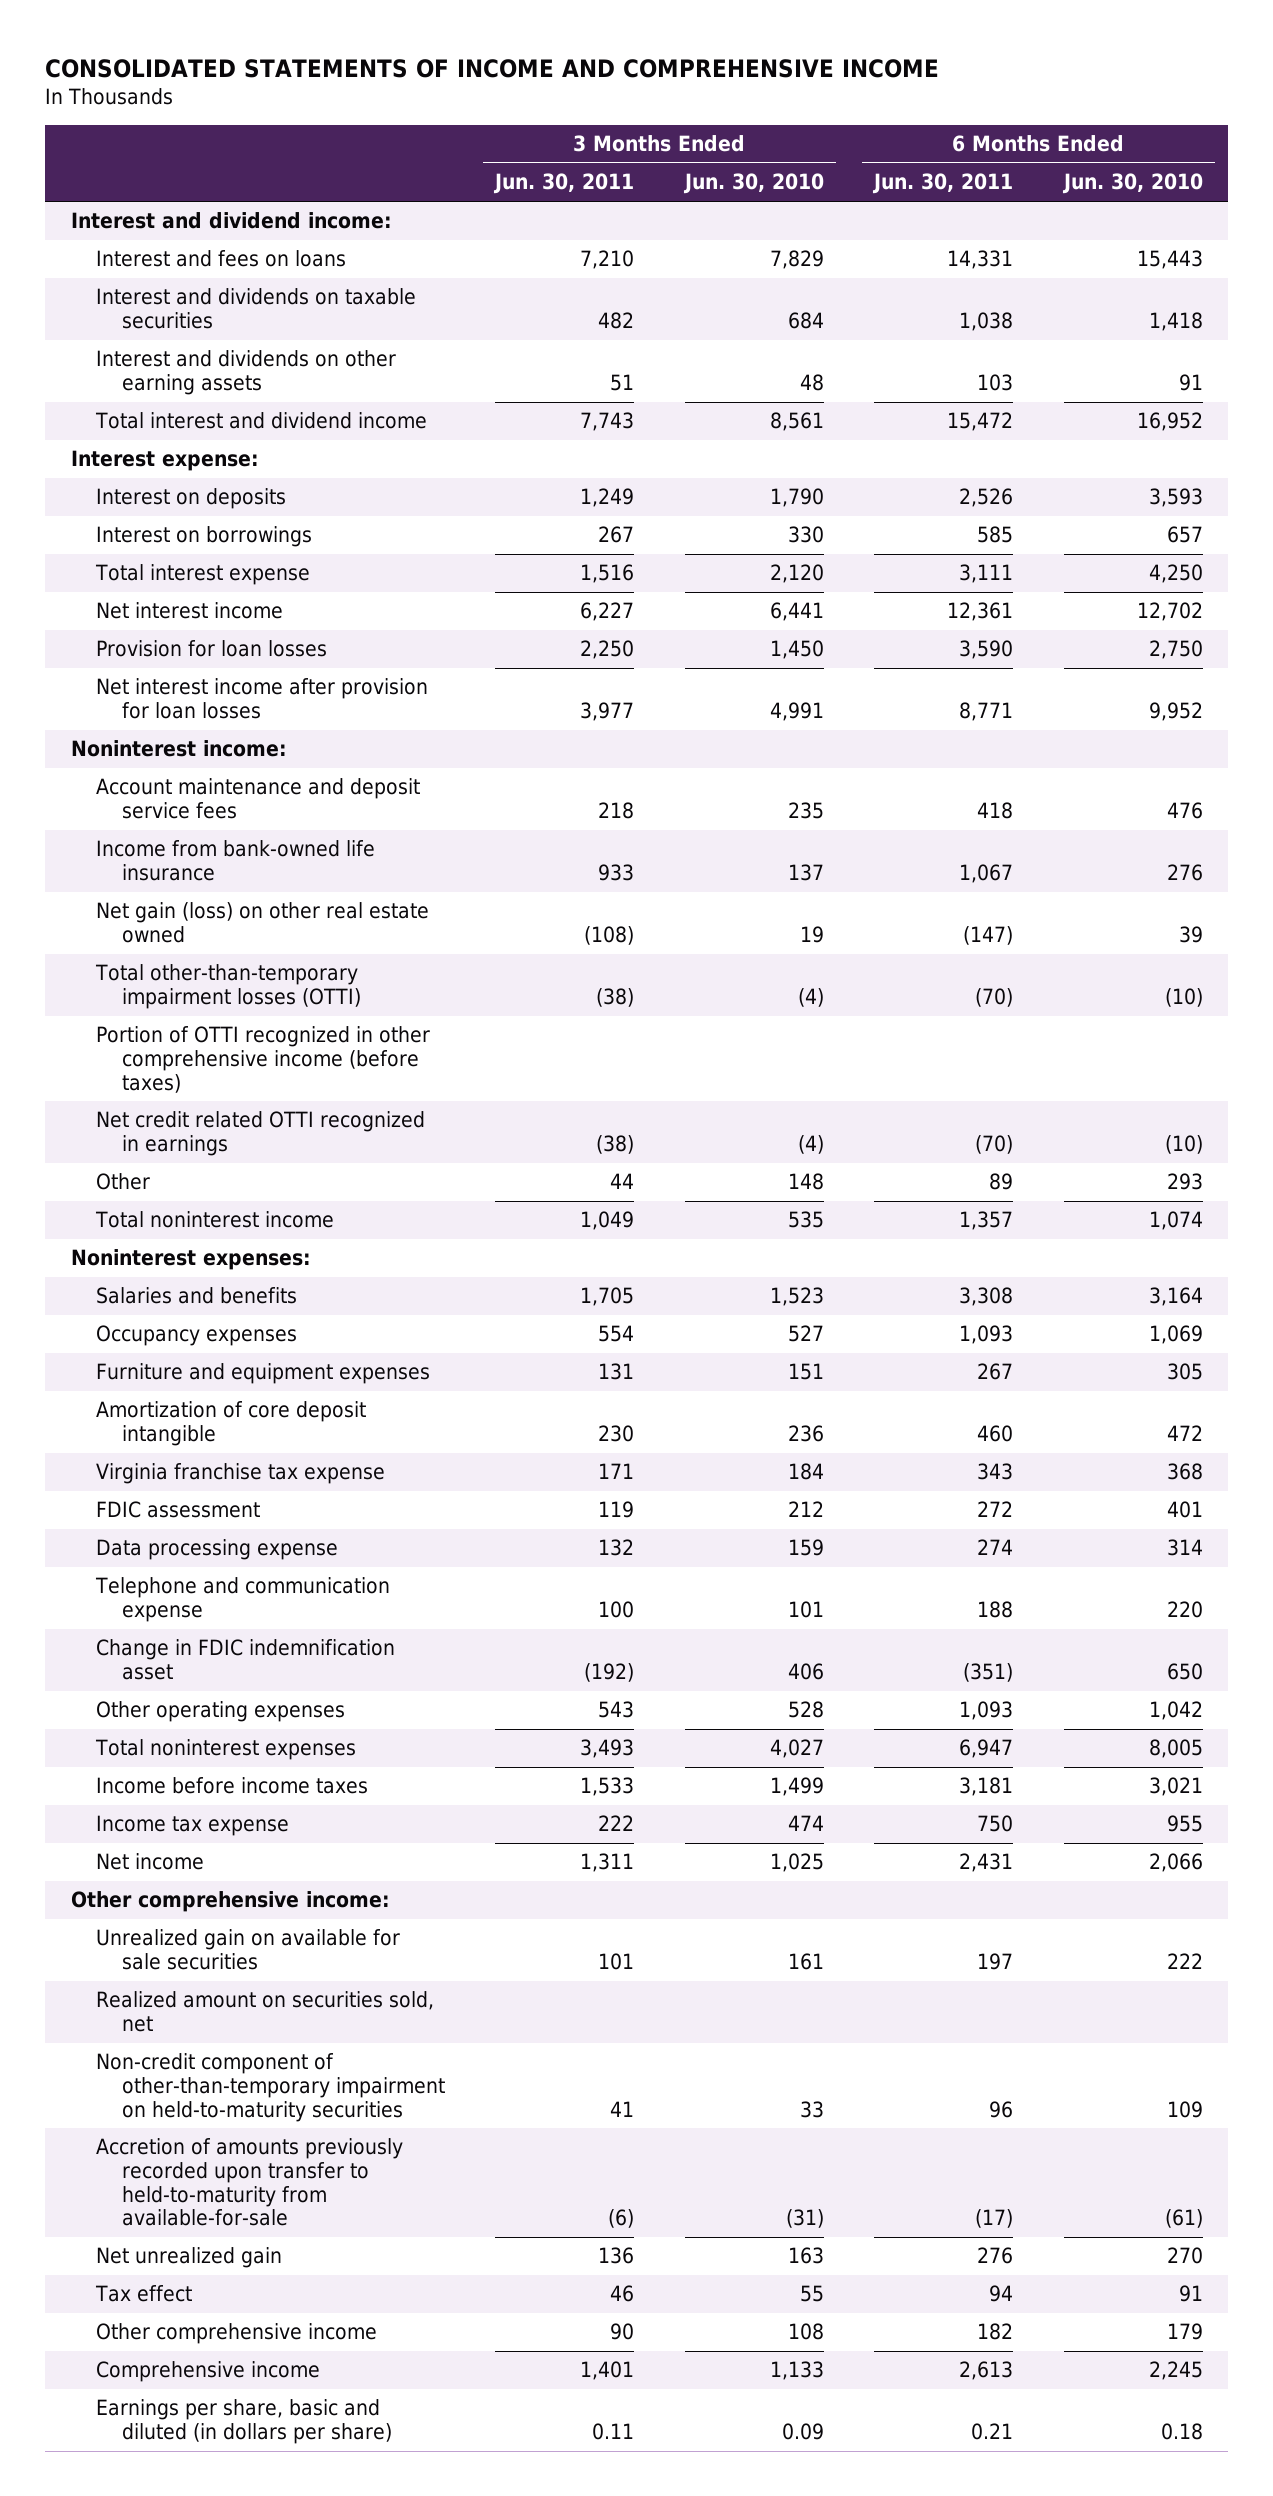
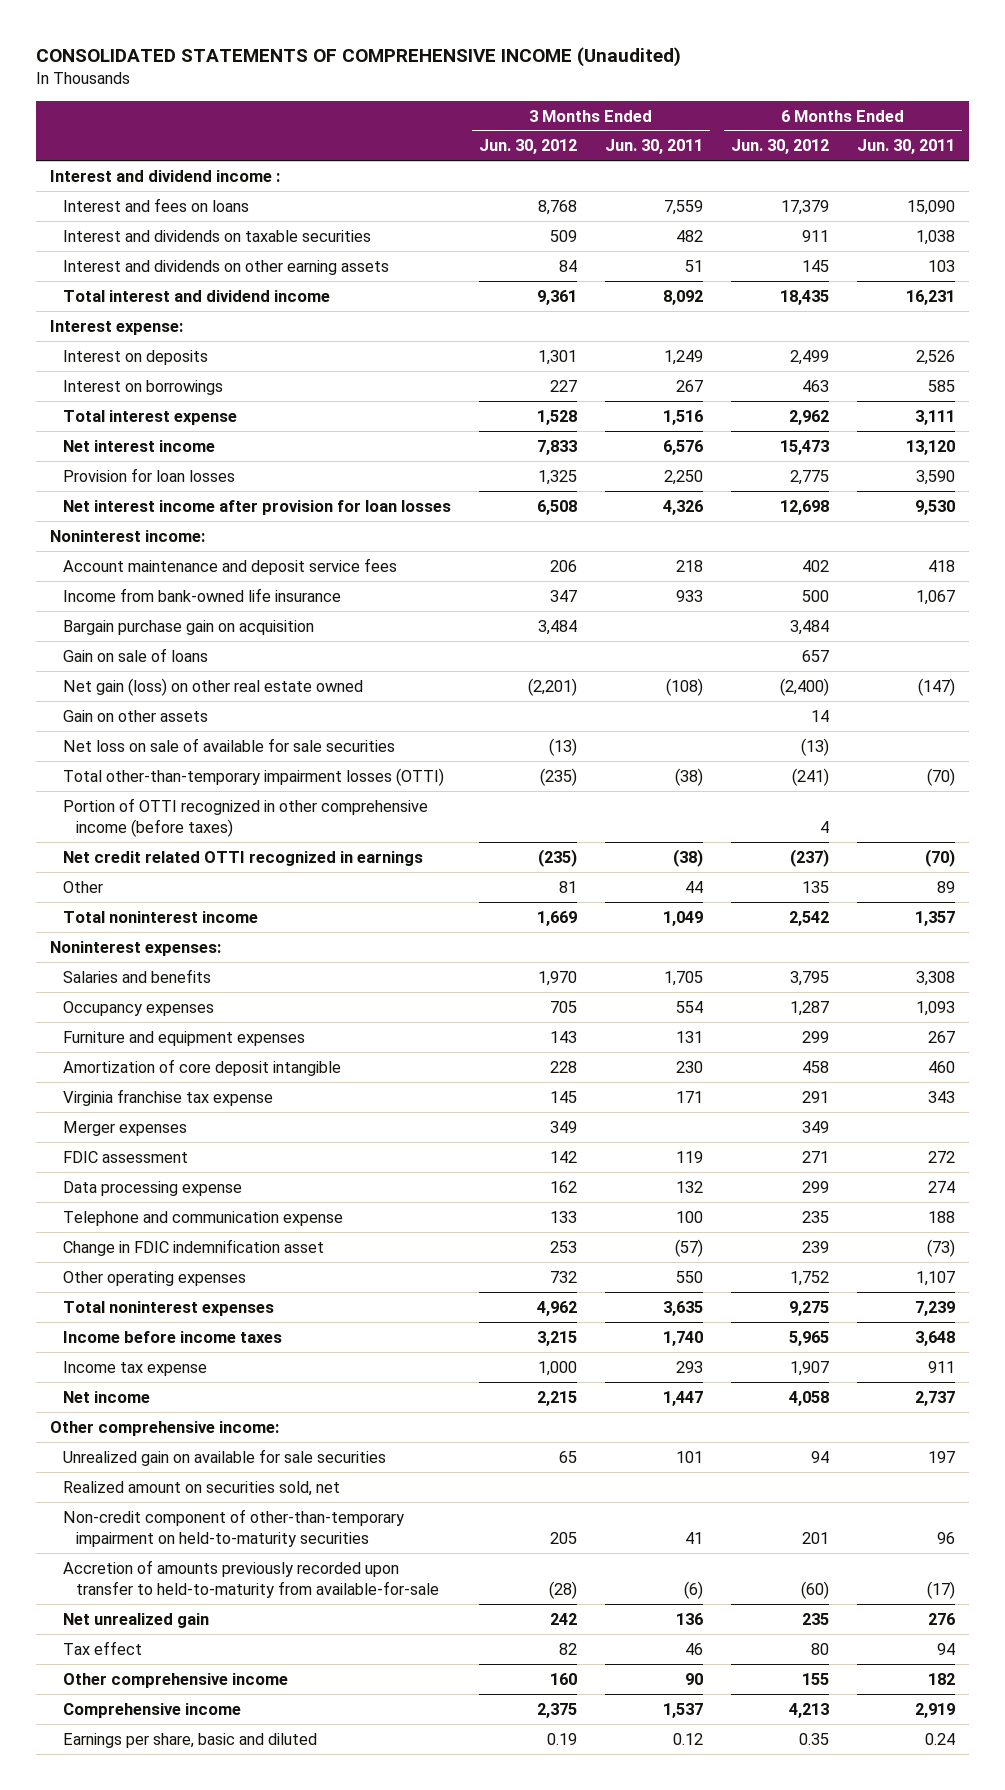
- CONSOLIDATED STATEMENTS OF INCOME AND COMPREHENSIVE INCOME
+ CONSOLIDATED STATEMENTS OF COMPREHENSIVE INCOME (Unaudited)
- | 3 Months Ended Jun. 30, 2011 | 3 Months Ended Jun. 30, 2010 | 6 Months Ended Jun. 30, 2011 | 6 Months Ended Jun. 30, 2010
+ | 3 Months Ended Jun. 30, 2012 | 3 Months Ended Jun. 30, 2011 | 6 Months Ended Jun. 30, 2012 | 6 Months Ended Jun. 30, 2011
- Interest and dividend income:
- Interest and fees on loans | 7,210 | 7,829 | 14,331 | 15,443
+ Interest and dividend income :
+ Interest and fees on loans | 8,768 | 7,559 | 17,379 | 15,090
- Total interest and dividend income | 7,743 | 8,561 | 15,472 | 16,952
+ Total interest and dividend income | 9,361 | 8,092 | 18,435 | 16,231
- Net interest income | 6,227 | 6,441 | 12,361 | 12,702
+ Net interest income | 7,833 | 6,576 | 15,473 | 13,120
- Net interest income after provision for loan losses | 3,977 | 4,991 | 8,771 | 9,952
+ Net interest income after provision for loan losses | 6,508 | 4,326 | 12,698 | 9,530
+ Bargain purchase gain on acquisition | 3,484 | | 3,484 |
+ Gain on sale of loans | | | 657 |
+ Gain on other assets | | | 14 |
+ Net loss on sale of available for sale securities | (13) | | (13) |
+ Merger expenses | 349 | | 349 |
- Change in FDIC indemnification asset | (192) | 406 | (351) | 650
- Other operating expenses | 543 | 528 | 1,093 | 1,042
- Total noninterest expenses | 3,493 | 4,027 | 6,947 | 8,005
- Income before income taxes | 1,533 | 1,499 | 3,181 | 3,021
- Income tax expense | 222 | 474 | 750 | 955
- Net income | 1,311 | 1,025 | 2,431 | 2,066
+ Change in FDIC indemnification asset | 253 | (57) | 239 | (73)
+ Other operating expenses | 732 | 550 | 1,752 | 1,107
+ Total noninterest expenses | 4,962 | 3,635 | 9,275 | 7,239
+ Income before income taxes | 3,215 | 1,740 | 5,965 | 3,648
+ Income tax expense | 1,000 | 293 | 1,907 | 911
+ Net income | 2,215 | 1,447 | 4,058 | 2,737
- Comprehensive income | 1,401 | 1,133 | 2,613 | 2,245
- Earnings per share, basic and diluted (in dollars per share) | 0.11 | 0.09 | 0.21 | 0.18
+ Comprehensive income | 2,375 | 1,537 | 4,213 | 2,919
+ Earnings per share, basic and diluted | 0.19 | 0.12 | 0.35 | 0.24

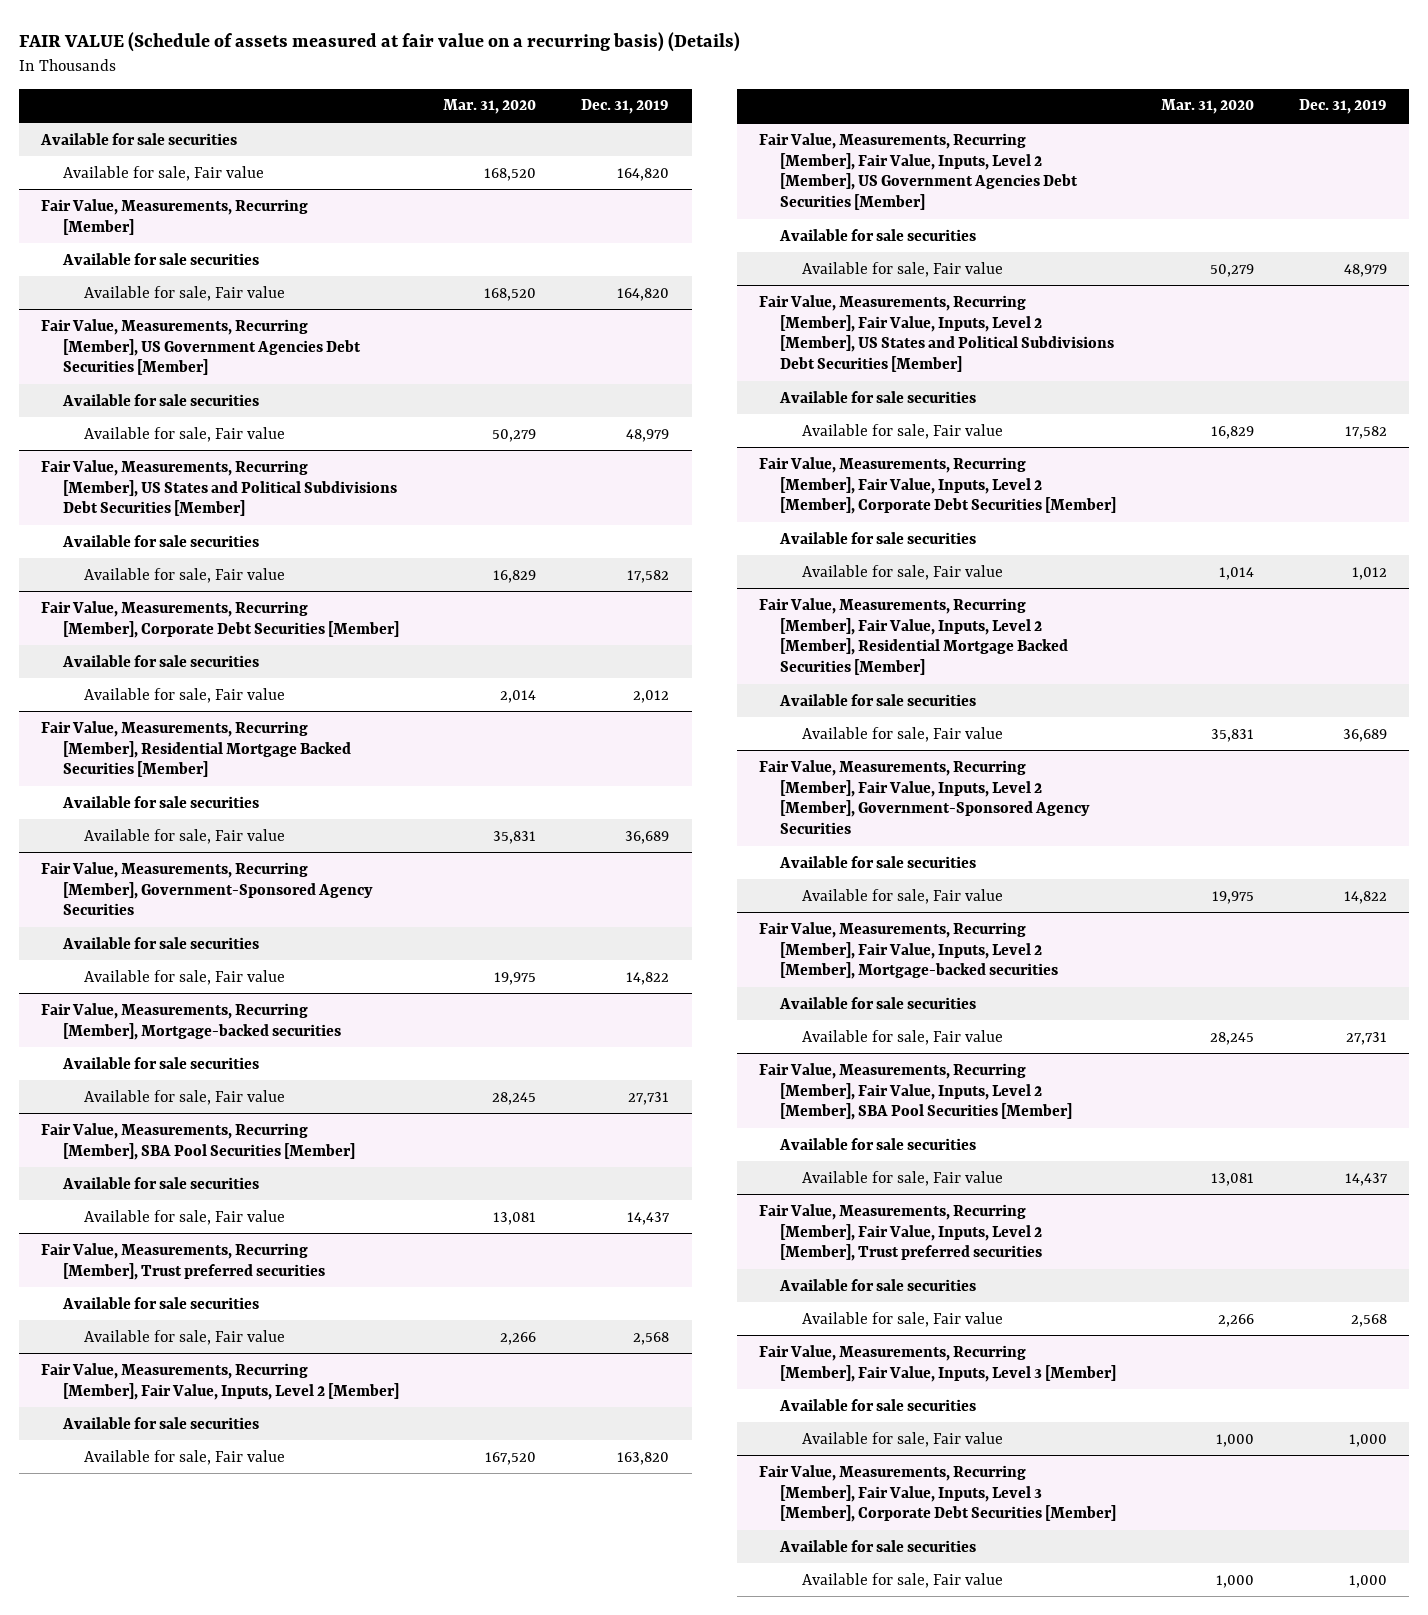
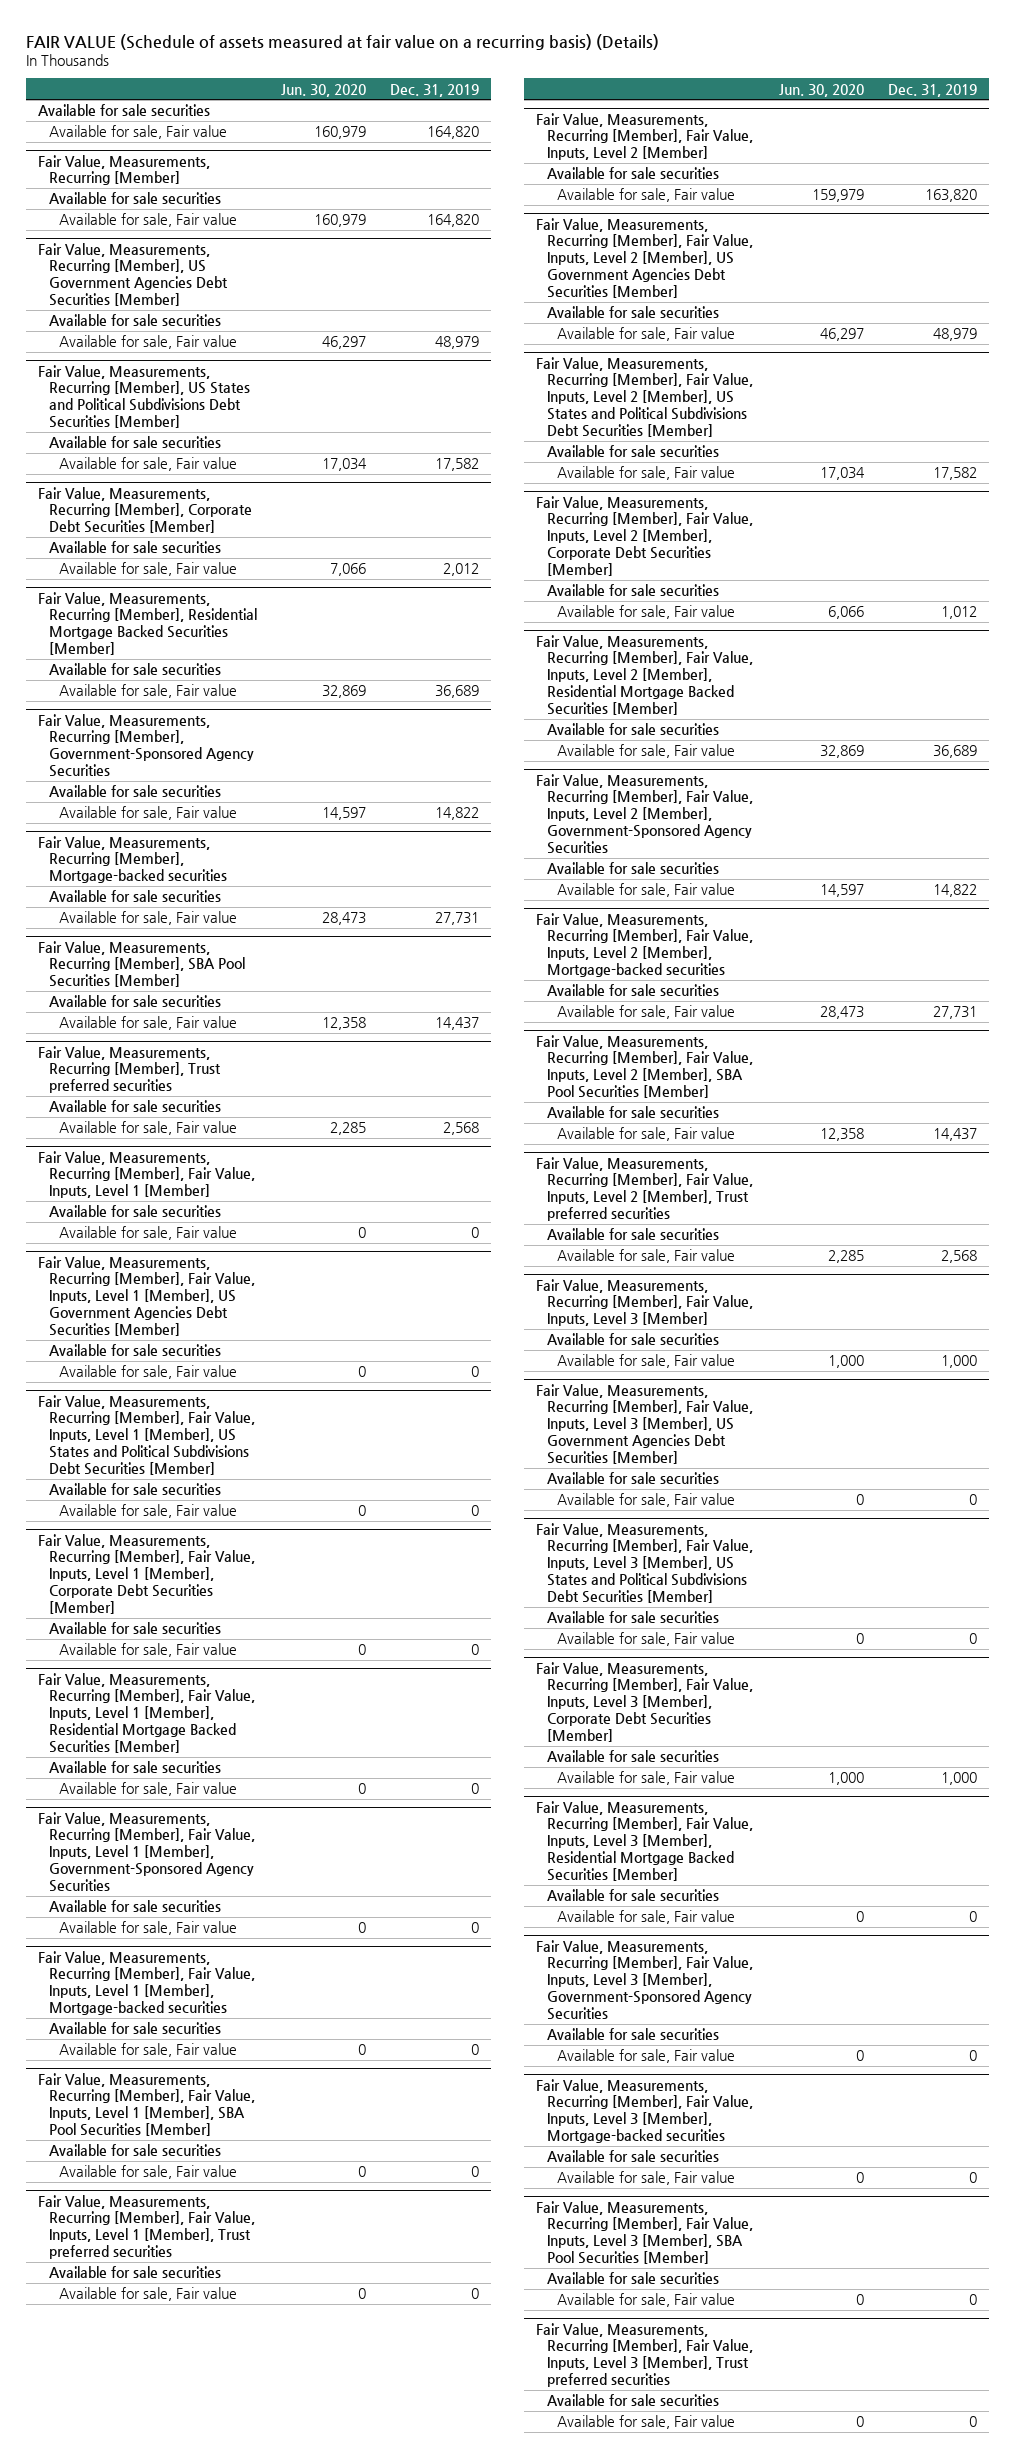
- | Mar. 31, 2020 | Dec. 31, 2019
+ | Jun. 30, 2020 | Dec. 31, 2019
+ Fair Value, Measurements, Recurring [Member], Fair Value, Inputs, Level 1 [Member]
+ Available for sale securities
+ Available for sale, Fair value | 0 | 0
+ Fair Value, Measurements, Recurring [Member], Fair Value, Inputs, Level 1 [Member], US Government Agencies Debt Securities [Member]
+ Available for sale securities
+ Available for sale, Fair value | 0 | 0
+ Fair Value, Measurements, Recurring [Member], Fair Value, Inputs, Level 1 [Member], US States and Political Subdivisions Debt Securities [Member]
+ Available for sale securities
+ Available for sale, Fair value | 0 | 0
+ Fair Value, Measurements, Recurring [Member], Fair Value, Inputs, Level 1 [Member], Corporate Debt Securities [Member]
+ Available for sale securities
+ Available for sale, Fair value | 0 | 0
+ Fair Value, Measurements, Recurring [Member], Fair Value, Inputs, Level 1 [Member], Residential Mortgage Backed Securities [Member]
+ Available for sale securities
+ Available for sale, Fair value | 0 | 0
+ Fair Value, Measurements, Recurring [Member], Fair Value, Inputs, Level 1 [Member], Government-Sponsored Agency Securities
+ Available for sale securities
+ Available for sale, Fair value | 0 | 0
+ Fair Value, Measurements, Recurring [Member], Fair Value, Inputs, Level 1 [Member], Mortgage-backed securities
+ Available for sale securities
+ Available for sale, Fair value | 0 | 0
+ Fair Value, Measurements, Recurring [Member], Fair Value, Inputs, Level 1 [Member], SBA Pool Securities [Member]
+ Available for sale securities
+ Available for sale, Fair value | 0 | 0
+ Fair Value, Measurements, Recurring [Member], Fair Value, Inputs, Level 1 [Member], Trust preferred securities
+ Available for sale securities
+ Available for sale, Fair value | 0 | 0
+ Fair Value, Measurements, Recurring [Member], Fair Value, Inputs, Level 3 [Member], US Government Agencies Debt Securities [Member]
+ Available for sale securities
+ Available for sale, Fair value | 0 | 0
+ Fair Value, Measurements, Recurring [Member], Fair Value, Inputs, Level 3 [Member], US States and Political Subdivisions Debt Securities [Member]
+ Available for sale securities
+ Available for sale, Fair value | 0 | 0
+ Fair Value, Measurements, Recurring [Member], Fair Value, Inputs, Level 3 [Member], Residential Mortgage Backed Securities [Member]
+ Available for sale securities
+ Available for sale, Fair value | 0 | 0
+ Fair Value, Measurements, Recurring [Member], Fair Value, Inputs, Level 3 [Member], Government-Sponsored Agency Securities
+ Available for sale securities
+ Available for sale, Fair value | 0 | 0
+ Fair Value, Measurements, Recurring [Member], Fair Value, Inputs, Level 3 [Member], Mortgage-backed securities
+ Available for sale securities
+ Available for sale, Fair value | 0 | 0
+ Fair Value, Measurements, Recurring [Member], Fair Value, Inputs, Level 3 [Member], SBA Pool Securities [Member]
+ Available for sale securities
+ Available for sale, Fair value | 0 | 0
+ Fair Value, Measurements, Recurring [Member], Fair Value, Inputs, Level 3 [Member], Trust preferred securities
+ Available for sale securities
+ Available for sale, Fair value | 0 | 0

